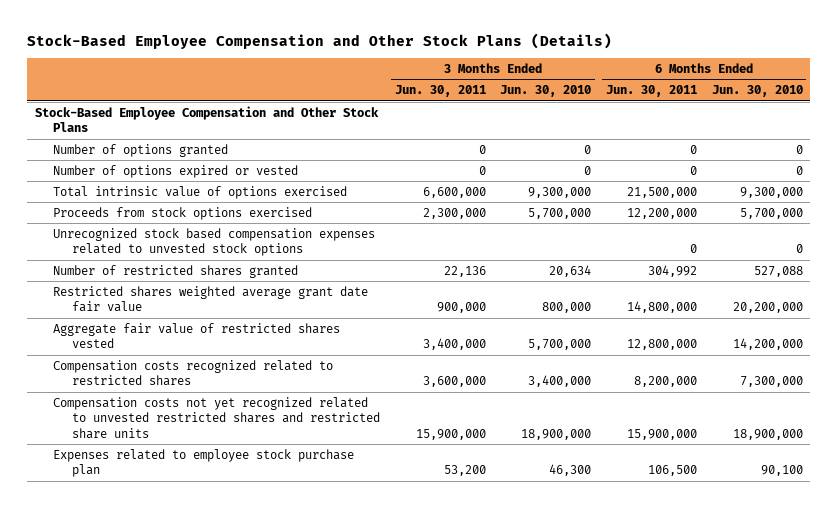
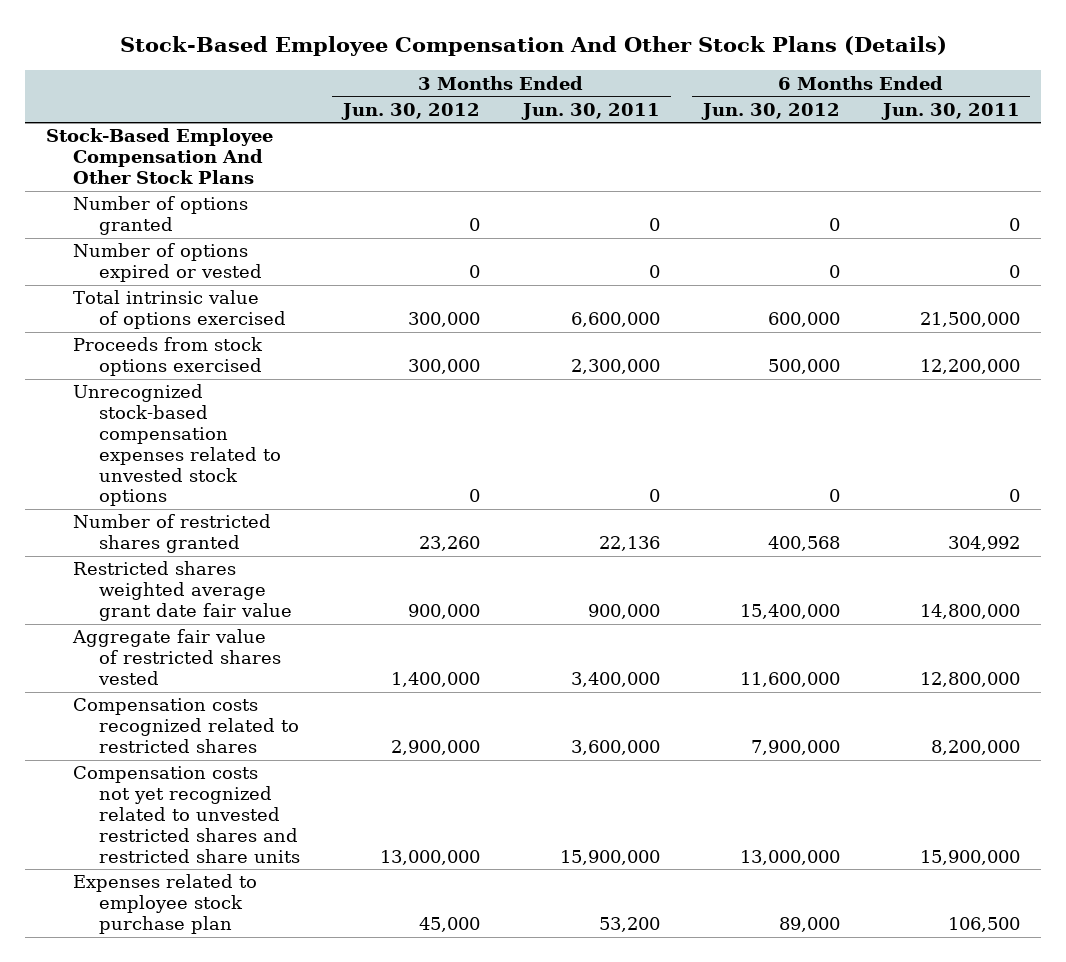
- Stock-Based Employee Compensation and Other Stock Plans (Details)
+ Stock-Based Employee Compensation And Other Stock Plans (Details)
- | 3 Months Ended Jun. 30, 2011 | 3 Months Ended Jun. 30, 2010 | 6 Months Ended Jun. 30, 2011 | 6 Months Ended Jun. 30, 2010
+ | 3 Months Ended Jun. 30, 2012 | 3 Months Ended Jun. 30, 2011 | 6 Months Ended Jun. 30, 2012 | 6 Months Ended Jun. 30, 2011
- Stock-Based Employee Compensation and Other Stock Plans
+ Stock-Based Employee Compensation And Other Stock Plans
- Unrecognized stock based compensation expenses related to unvested stock options | | | 0 | 0
+ Unrecognized stock-based compensation expenses related to unvested stock options | 0 | 0 | 0 | 0

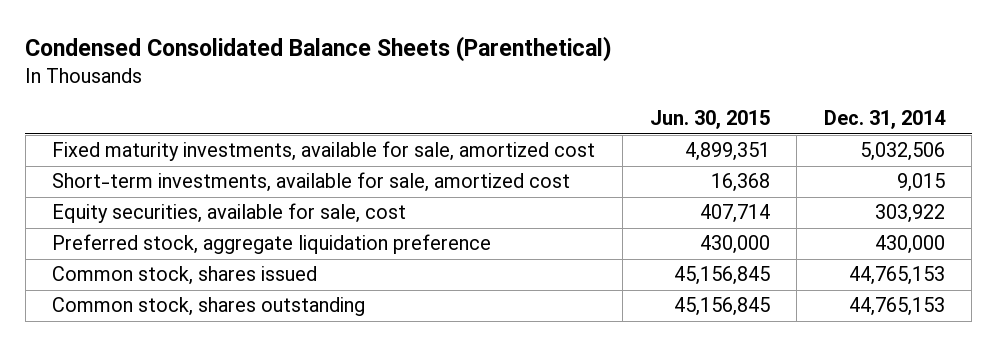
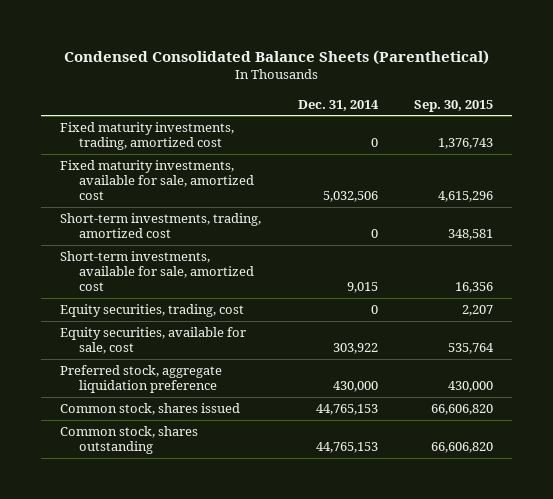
- | Jun. 30, 2015 | Dec. 31, 2014
+ | Dec. 31, 2014 | Sep. 30, 2015
+ Fixed maturity investments, trading, amortized cost | 0 | 1,376,743
+ Short-term investments, trading, amortized cost | 0 | 348,581
+ Equity securities, trading, cost | 0 | 2,207

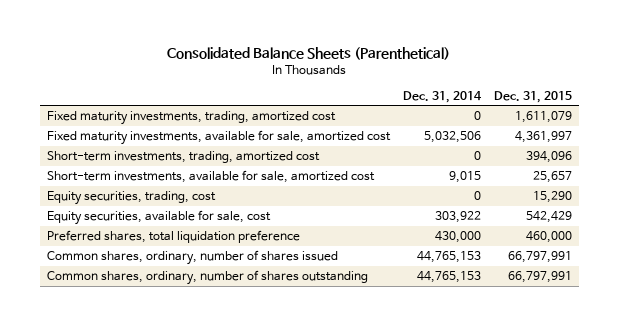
- Condensed Consolidated Balance Sheets (Parenthetical)
+ Consolidated Balance Sheets (Parenthetical)
- | Dec. 31, 2014 | Sep. 30, 2015
+ | Dec. 31, 2014 | Dec. 31, 2015
- Preferred stock, aggregate liquidation preference | 430,000 | 430,000
- Common stock, shares issued | 44,765,153 | 66,606,820
- Common stock, shares outstanding | 44,765,153 | 66,606,820
+ Preferred shares, total liquidation preference | 430,000 | 460,000
+ Common shares, ordinary, number of shares issued | 44,765,153 | 66,797,991
+ Common shares, ordinary, number of shares outstanding | 44,765,153 | 66,797,991

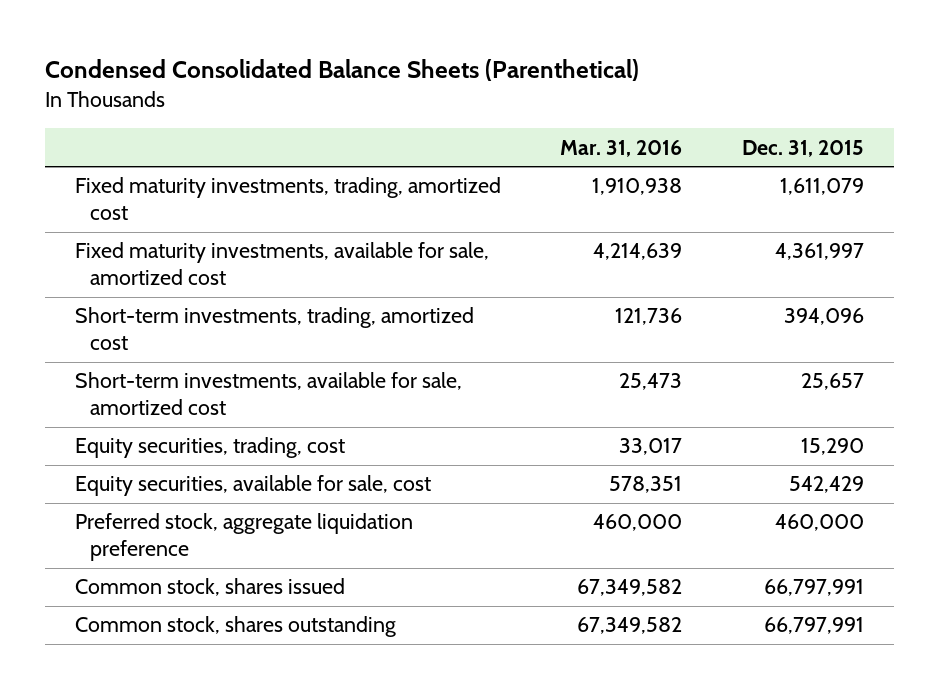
- Consolidated Balance Sheets (Parenthetical)
+ Condensed Consolidated Balance Sheets (Parenthetical)
- | Dec. 31, 2014 | Dec. 31, 2015
+ | Mar. 31, 2016 | Dec. 31, 2015
- Preferred shares, total liquidation preference | 430,000 | 460,000
- Common shares, ordinary, number of shares issued | 44,765,153 | 66,797,991
- Common shares, ordinary, number of shares outstanding | 44,765,153 | 66,797,991
+ Preferred stock, aggregate liquidation preference | 460,000 | 460,000
+ Common stock, shares issued | 67,349,582 | 66,797,991
+ Common stock, shares outstanding | 67,349,582 | 66,797,991

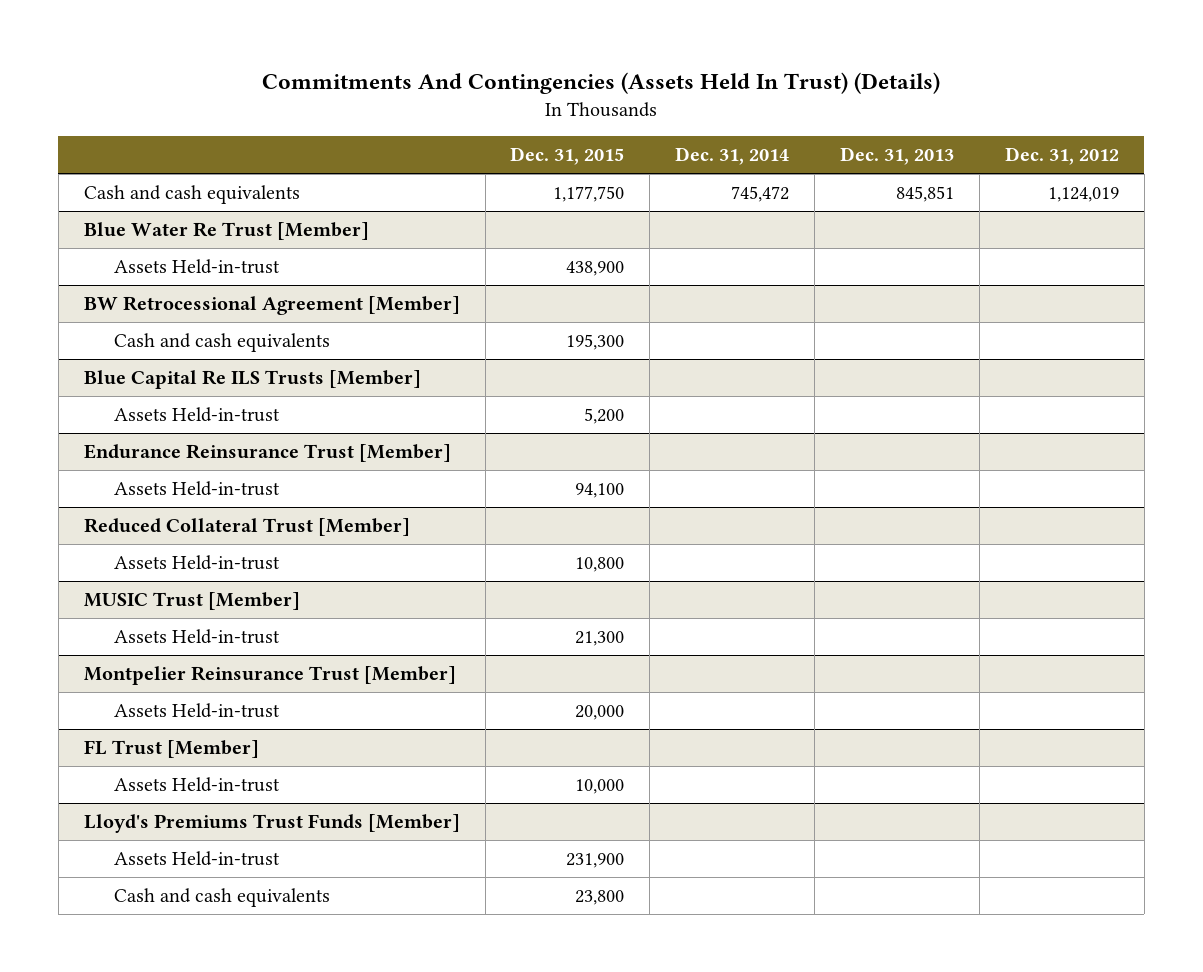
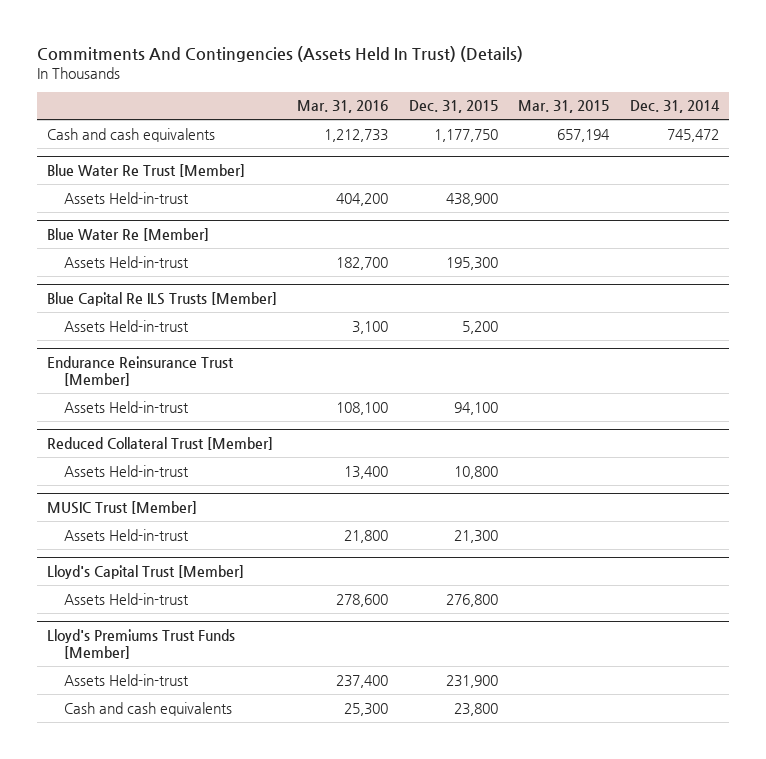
- | Dec. 31, 2015 | Dec. 31, 2014 | Dec. 31, 2013 | Dec. 31, 2012
+ | Mar. 31, 2016 | Dec. 31, 2015 | Mar. 31, 2015 | Dec. 31, 2014
- BW Retrocessional Agreement [Member]
- Cash and cash equivalents | 195,300 | | |
+ Blue Water Re [Member]
+ Assets Held-in-trust | 182,700 | 195,300 | |
- Montpelier Reinsurance Trust [Member]
- Assets Held-in-trust | 20,000 | | |
- FL Trust [Member]
- Assets Held-in-trust | 10,000 | | |
+ Lloyd's Capital Trust [Member]
+ Assets Held-in-trust | 278,600 | 276,800 | |

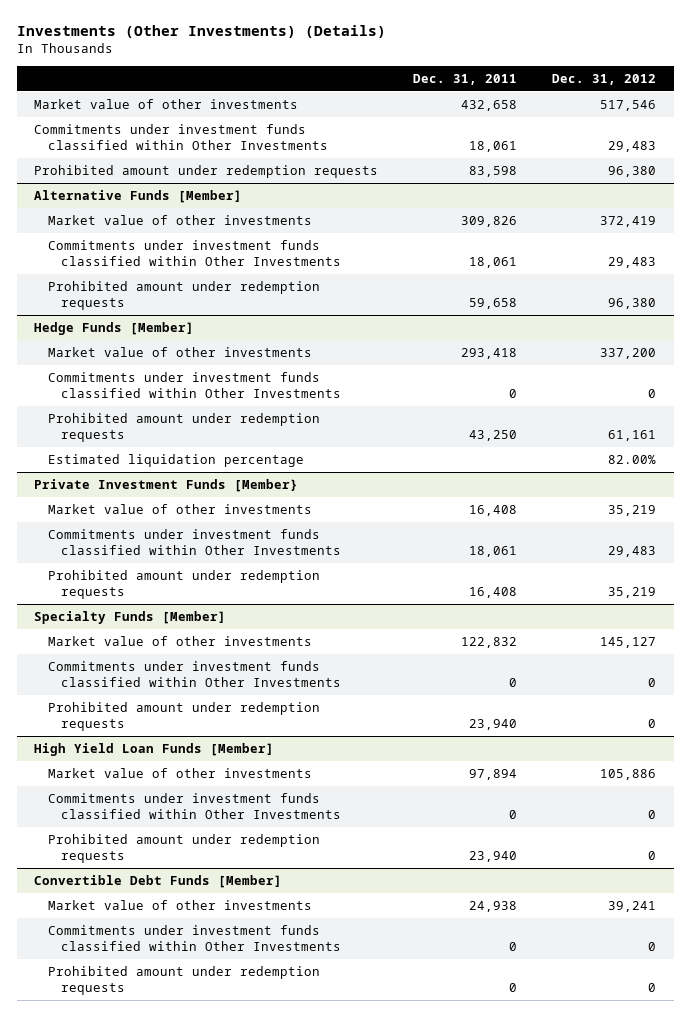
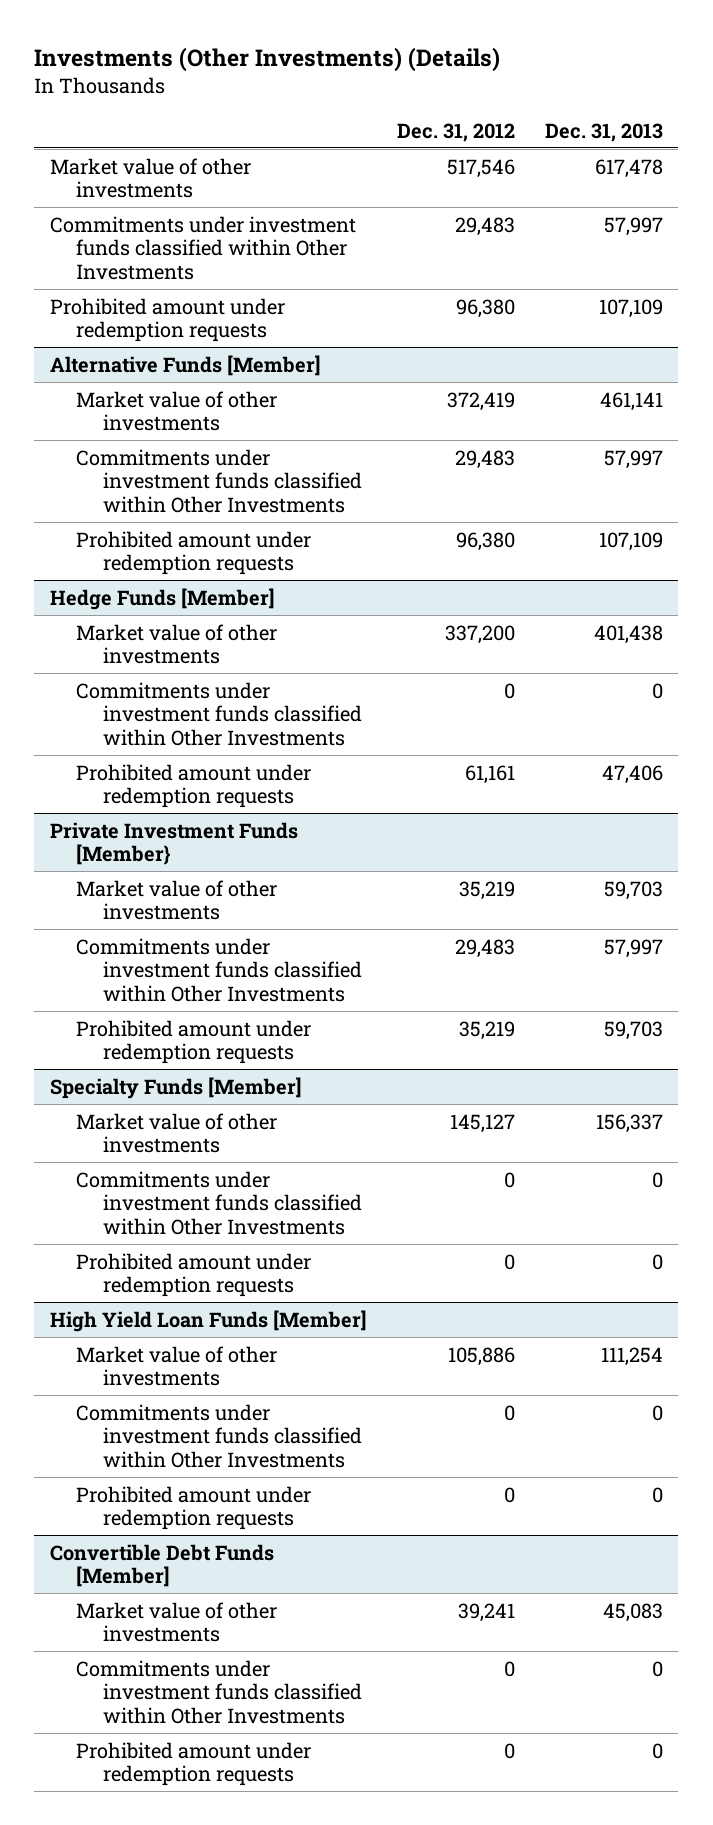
- | Dec. 31, 2011 | Dec. 31, 2012
+ | Dec. 31, 2012 | Dec. 31, 2013
@ Hedge Funds [Member]
- Estimated liquidation percentage | | 82.00%

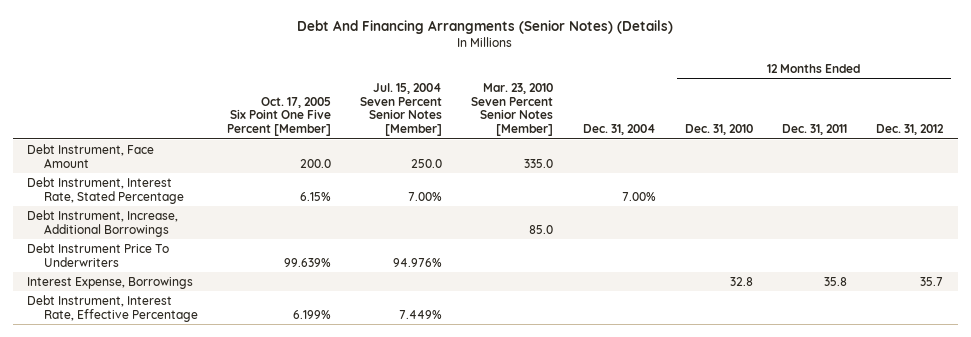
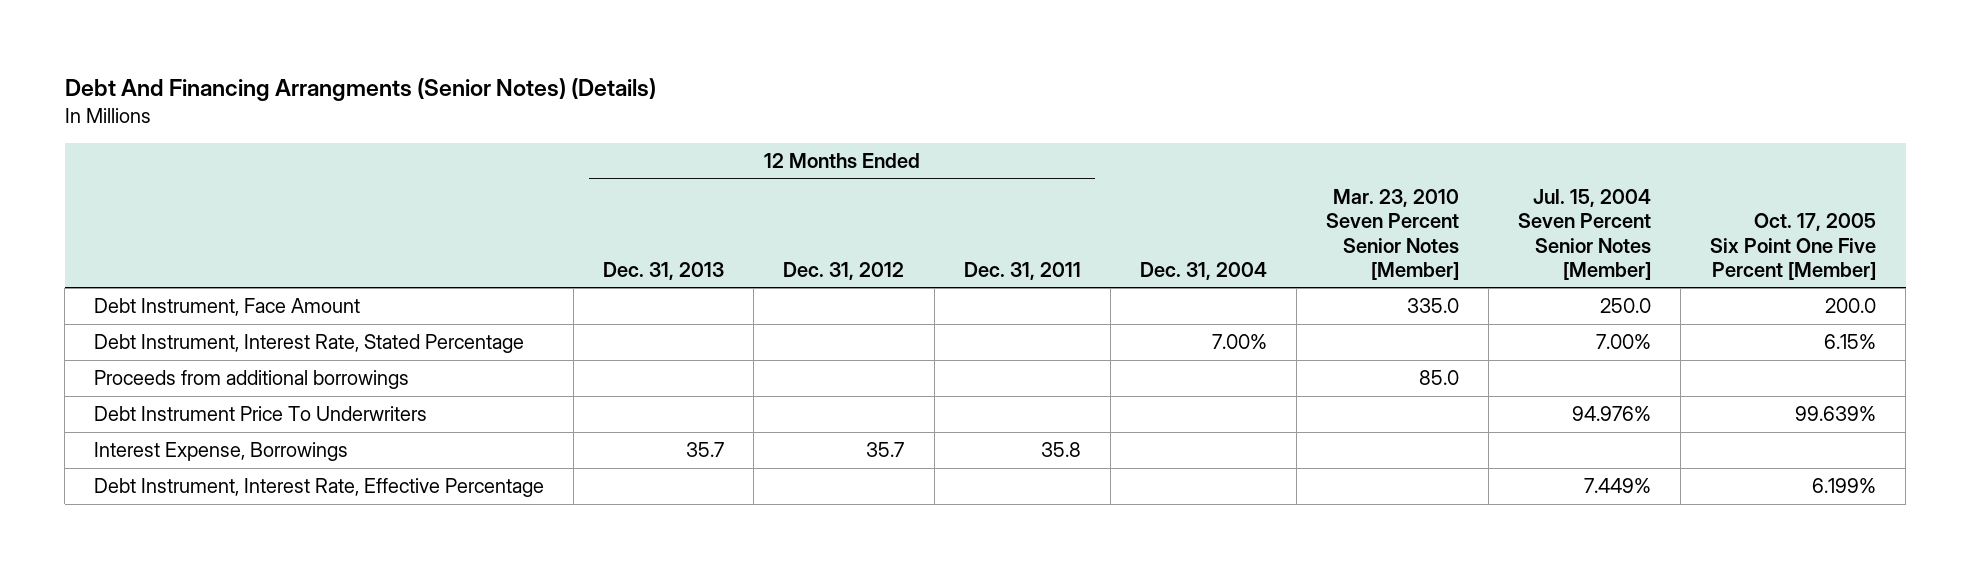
- | Oct. 17, 2005 Six Point One Five Percent [Member] | Jul. 15, 2004 Seven Percent Senior Notes [Member] | Mar. 23, 2010 Seven Percent Senior Notes [Member] | Dec. 31, 2004 | 12 Months Ended Dec. 31, 2010 | 12 Months Ended Dec. 31, 2011 | 12 Months Ended Dec. 31, 2012
+ | 12 Months Ended Dec. 31, 2013 | 12 Months Ended Dec. 31, 2012 | 12 Months Ended Dec. 31, 2011 | Dec. 31, 2004 | Mar. 23, 2010 Seven Percent Senior Notes [Member] | Jul. 15, 2004 Seven Percent Senior Notes [Member] | Oct. 17, 2005 Six Point One Five Percent [Member]
- Debt Instrument, Increase, Additional Borrowings | | | 85.0 | | | |
+ Proceeds from additional borrowings | | | | | 85.0 | |

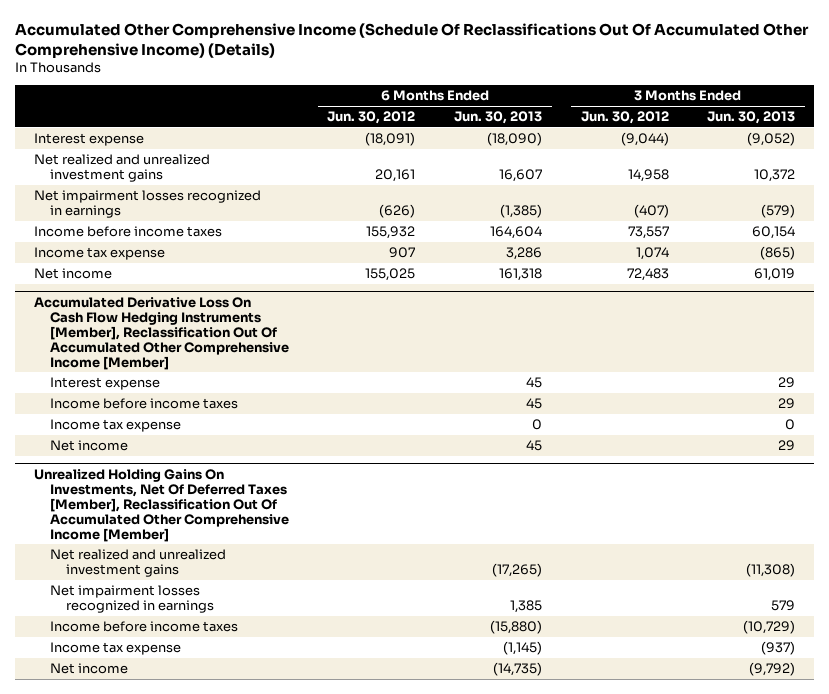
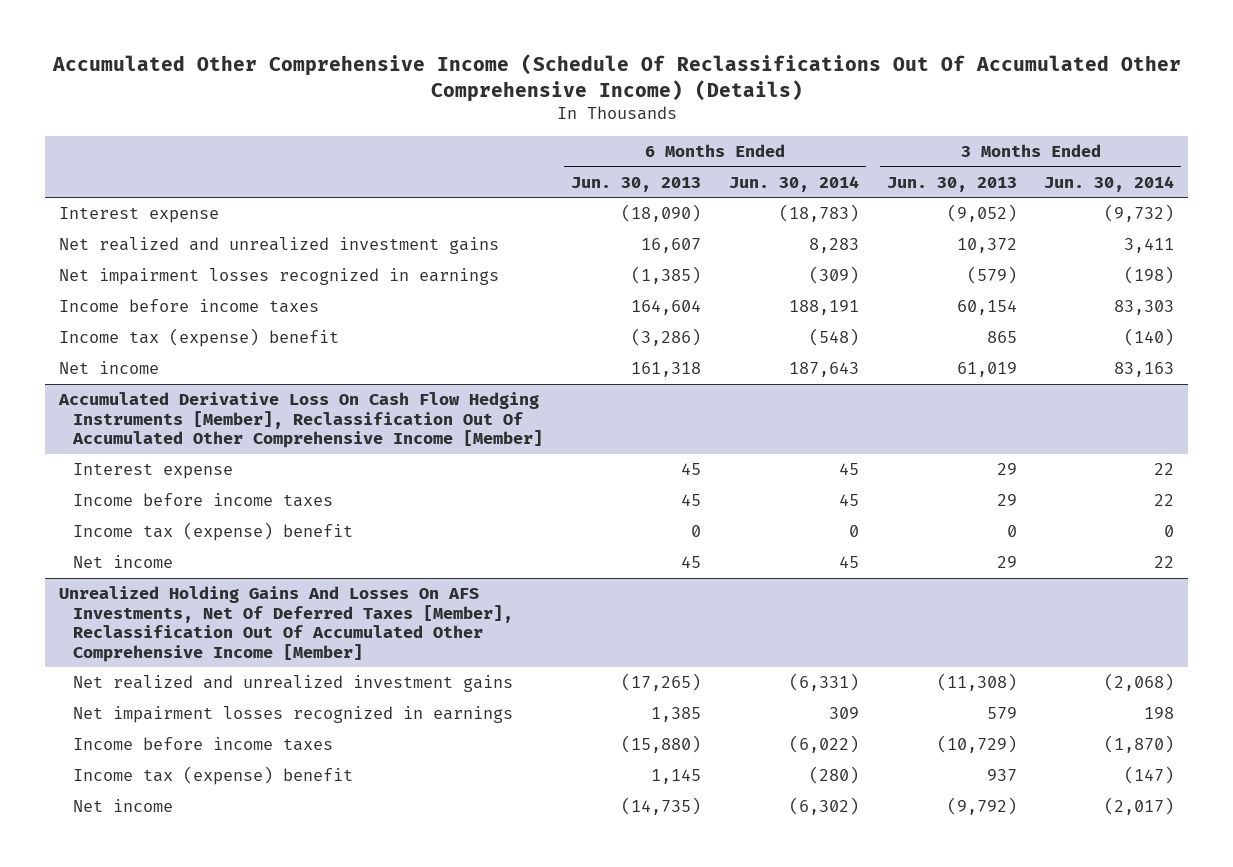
- | 6 Months Ended Jun. 30, 2012 | 6 Months Ended Jun. 30, 2013 | 3 Months Ended Jun. 30, 2012 | 3 Months Ended Jun. 30, 2013
+ | 6 Months Ended Jun. 30, 2013 | 6 Months Ended Jun. 30, 2014 | 3 Months Ended Jun. 30, 2013 | 3 Months Ended Jun. 30, 2014
- Income tax expense | 907 | 3,286 | 1,074 | (865)
+ Income tax (expense) benefit | (3,286) | (548) | 865 | (140)
@ Accumulated Derivative Loss On Cash Flow Hedging Instruments [Member], Reclassification Out Of Accumulated Other Comprehensive Income [Member]
- Income tax expense | | 0 | | 0
+ Income tax (expense) benefit | 0 | 0 | 0 | 0
- Unrealized Holding Gains On Investments, Net Of Deferred Taxes [Member], Reclassification Out Of Accumulated Other Comprehensive Income [Member]
+ Unrealized Holding Gains And Losses On AFS Investments, Net Of Deferred Taxes [Member], Reclassification Out Of Accumulated Other Comprehensive Income [Member]
- Income tax expense | | (1,145) | | (937)
+ Income tax (expense) benefit | 1,145 | (280) | 937 | (147)

